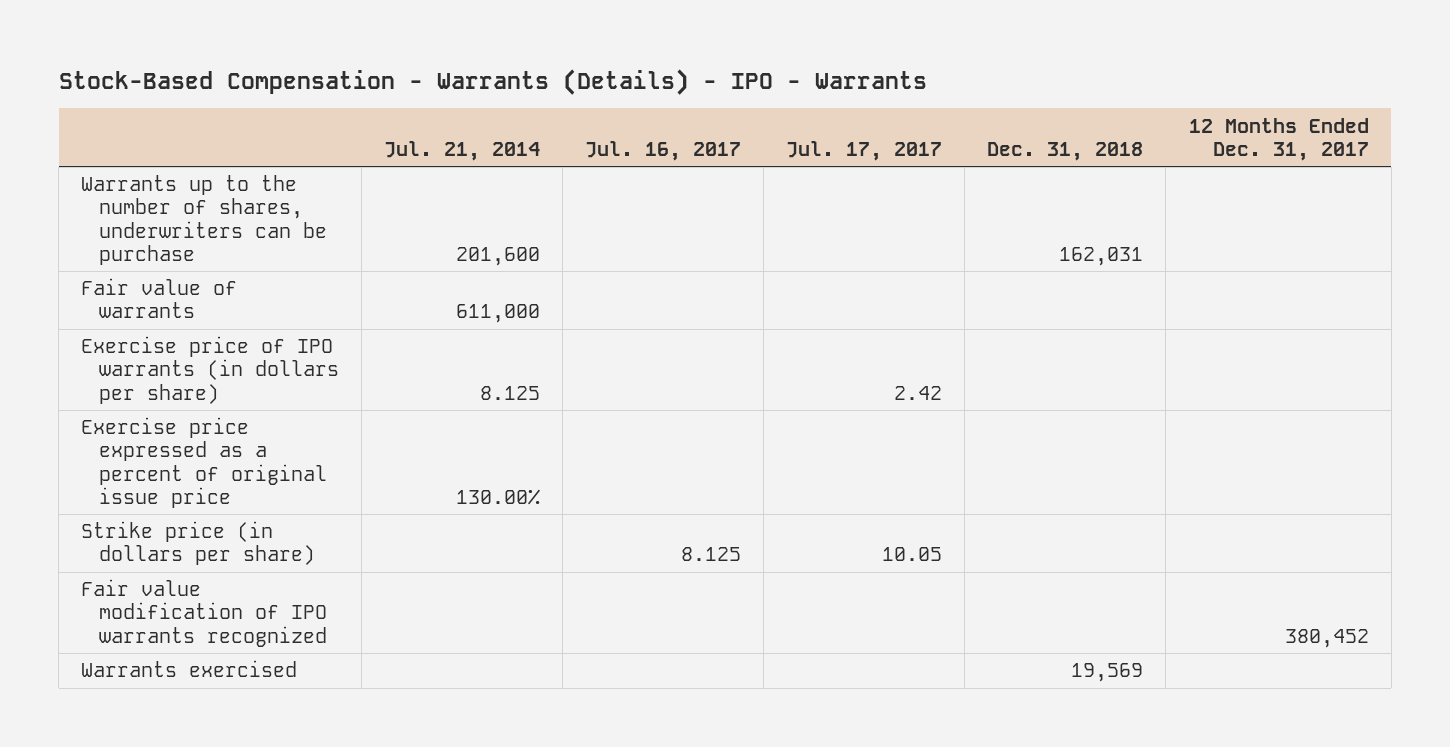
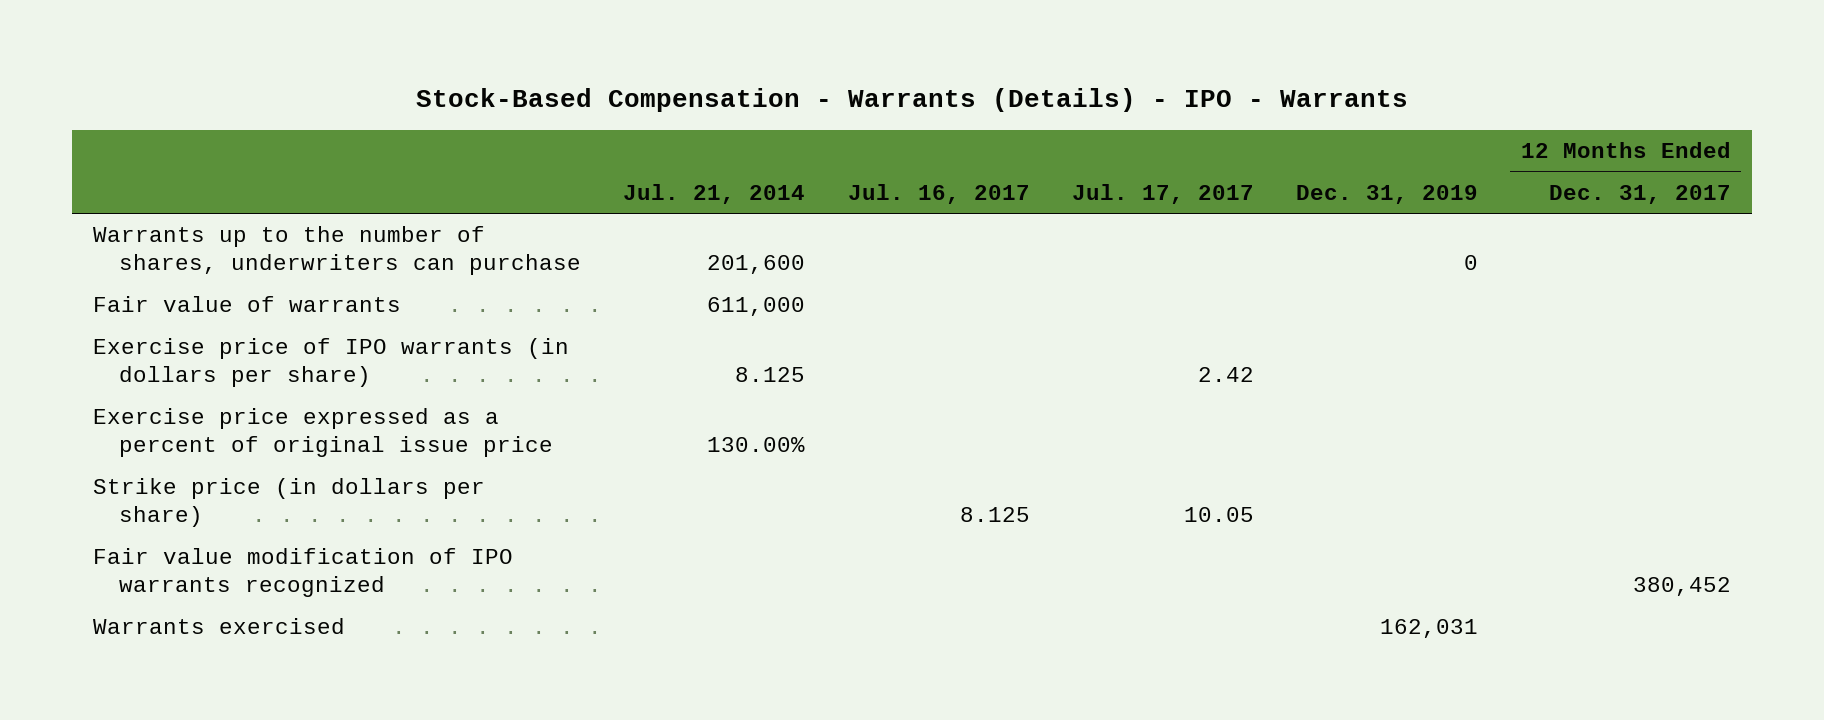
- | Jul. 21, 2014 | Jul. 16, 2017 | Jul. 17, 2017 | Dec. 31, 2018 | 12 Months Ended Dec. 31, 2017
+ | Jul. 21, 2014 | Jul. 16, 2017 | Jul. 17, 2017 | Dec. 31, 2019 | 12 Months Ended Dec. 31, 2017
- Warrants up to the number of shares, underwriters can be purchase | 201,600 | | | 162,031 |
+ Warrants up to the number of shares, underwriters can purchase | 201,600 | | | 0 |

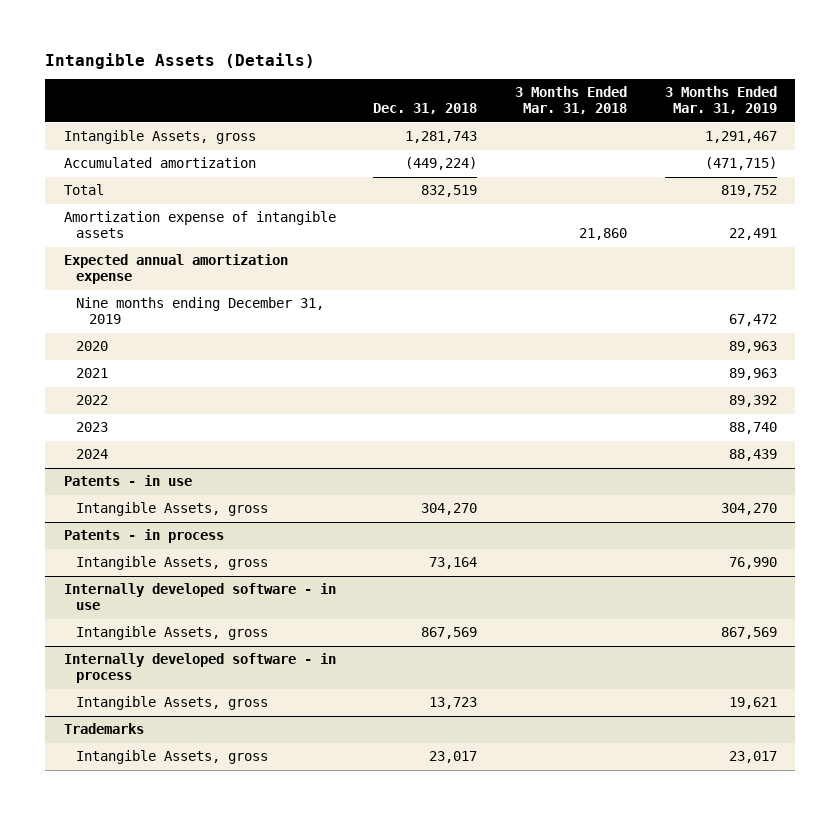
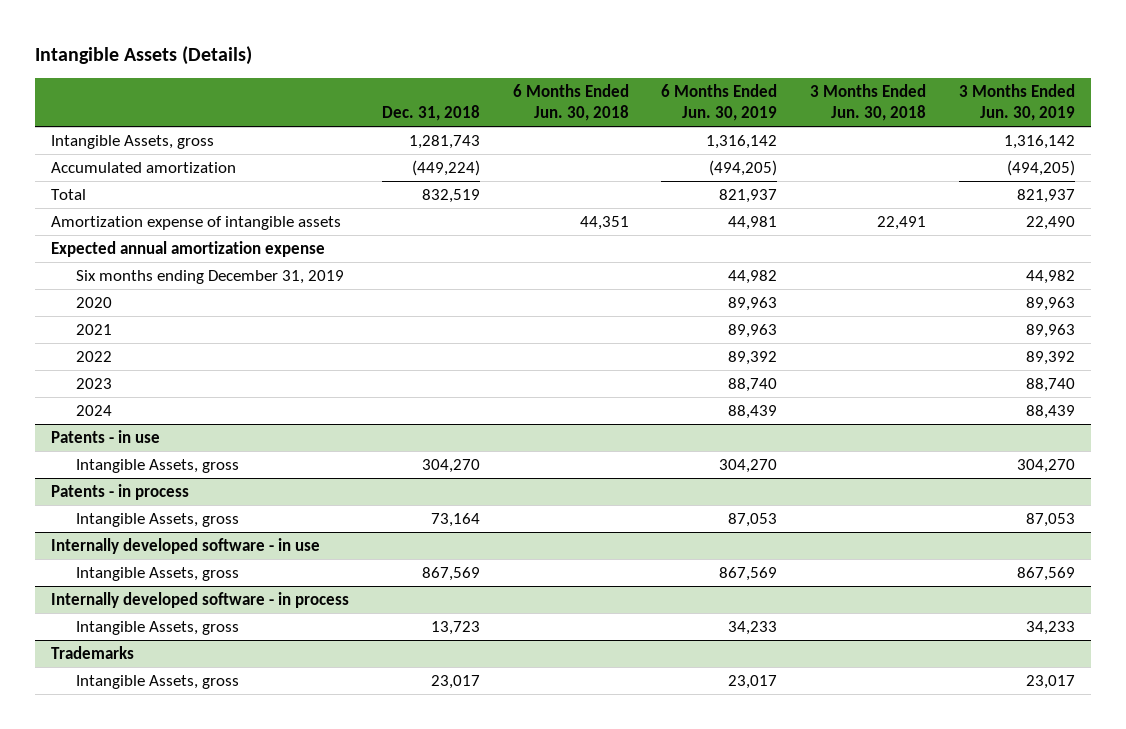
- | Dec. 31, 2018 | 3 Months Ended Mar. 31, 2018 | 3 Months Ended Mar. 31, 2019
+ | Dec. 31, 2018 | 6 Months Ended Jun. 30, 2018 | 6 Months Ended Jun. 30, 2019 | 3 Months Ended Jun. 30, 2018 | 3 Months Ended Jun. 30, 2019
- Nine months ending December 31, 2019 | | | 67,472
+ Six months ending December 31, 2019 | | | 44,982 | | 44,982

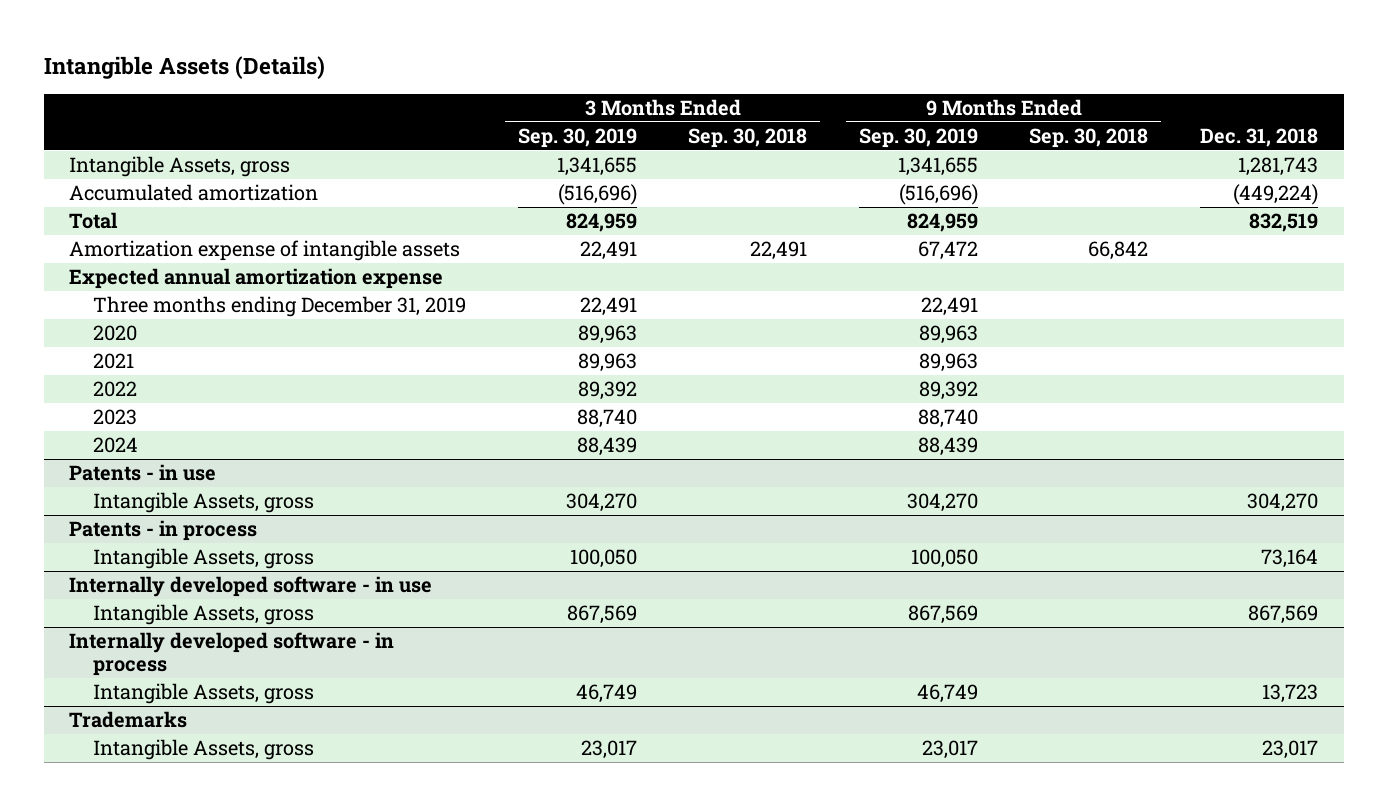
- | Dec. 31, 2018 | 6 Months Ended Jun. 30, 2018 | 6 Months Ended Jun. 30, 2019 | 3 Months Ended Jun. 30, 2018 | 3 Months Ended Jun. 30, 2019
+ | 3 Months Ended Sep. 30, 2019 | 3 Months Ended Sep. 30, 2018 | 9 Months Ended Sep. 30, 2019 | 9 Months Ended Sep. 30, 2018 | Dec. 31, 2018
- Six months ending December 31, 2019 | | | 44,982 | | 44,982
+ Three months ending December 31, 2019 | 22,491 | | 22,491 | |

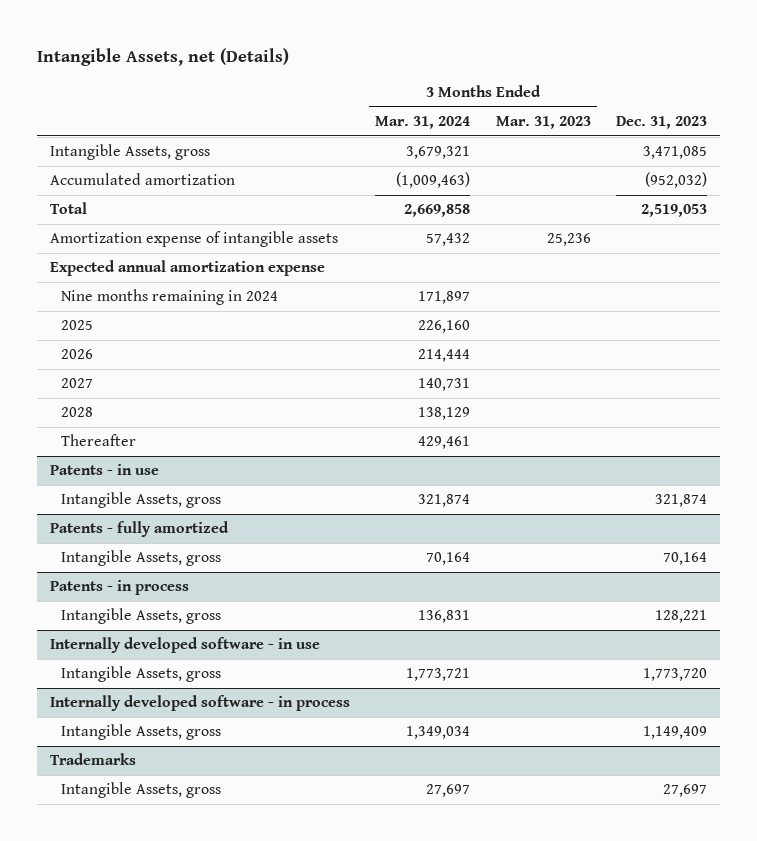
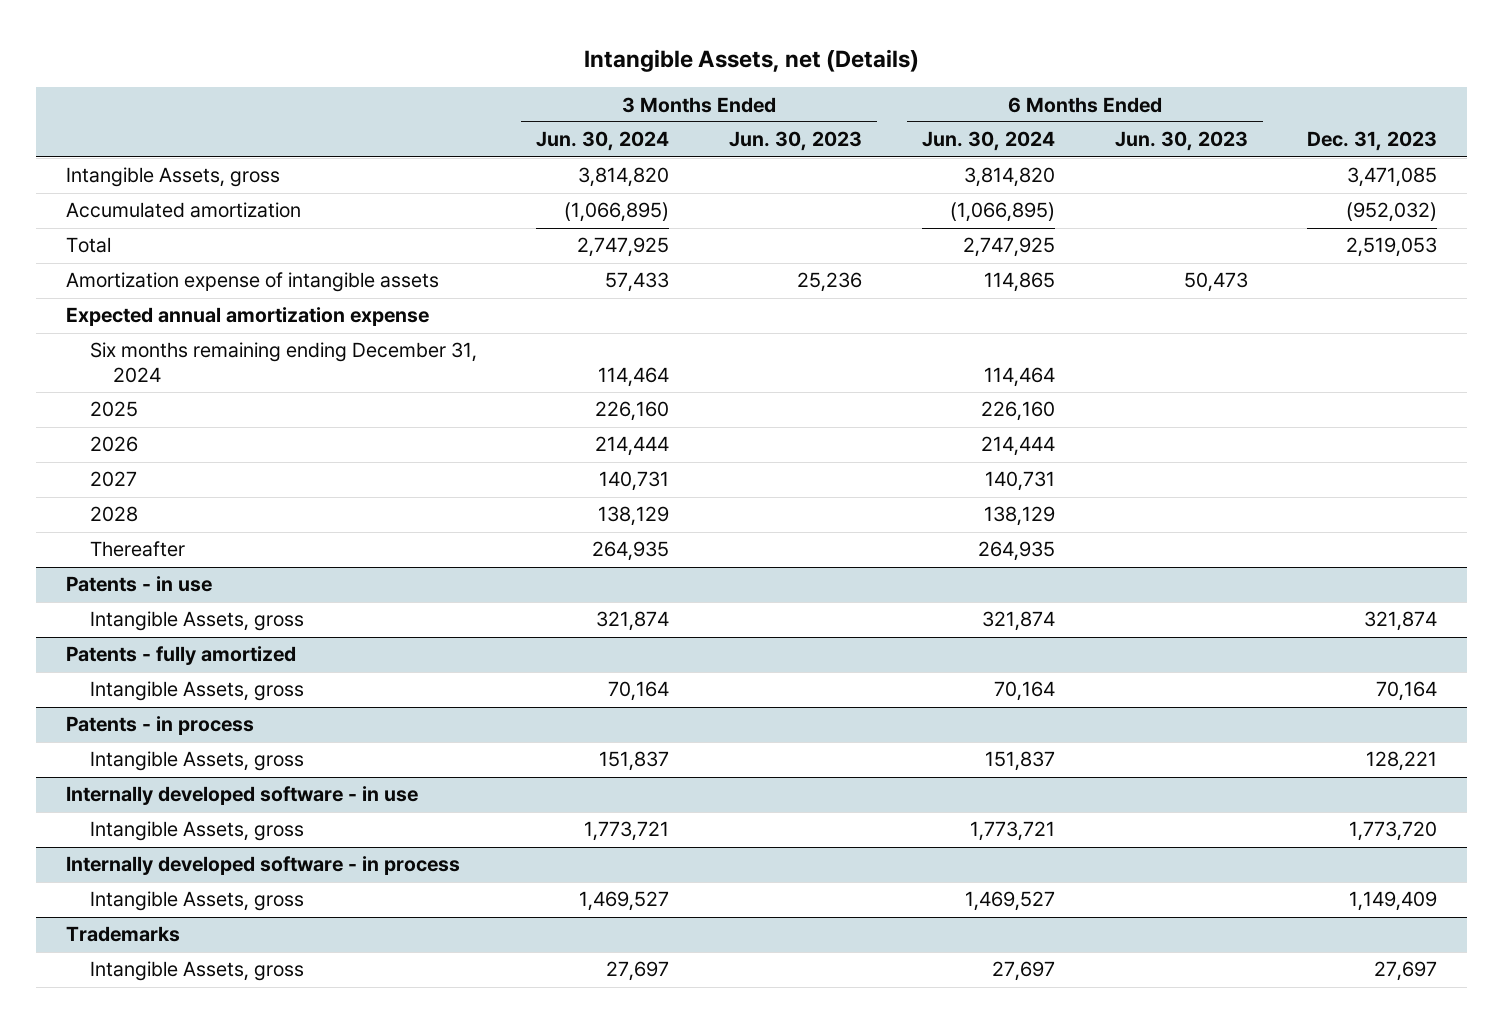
- | 3 Months Ended Mar. 31, 2024 | 3 Months Ended Mar. 31, 2023 | Dec. 31, 2023
+ | 3 Months Ended Jun. 30, 2024 | 3 Months Ended Jun. 30, 2023 | 6 Months Ended Jun. 30, 2024 | 6 Months Ended Jun. 30, 2023 | Dec. 31, 2023
- Nine months remaining in 2024 | 171,897 | |
+ Six months remaining ending December 31, 2024 | 114,464 | | 114,464 | |

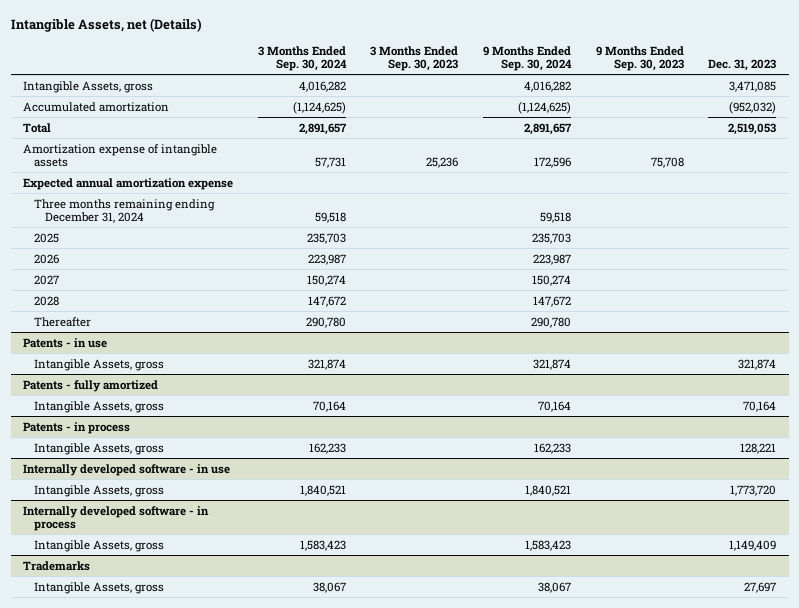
- | 3 Months Ended Jun. 30, 2024 | 3 Months Ended Jun. 30, 2023 | 6 Months Ended Jun. 30, 2024 | 6 Months Ended Jun. 30, 2023 | Dec. 31, 2023
+ | 3 Months Ended Sep. 30, 2024 | 3 Months Ended Sep. 30, 2023 | 9 Months Ended Sep. 30, 2024 | 9 Months Ended Sep. 30, 2023 | Dec. 31, 2023
- Six months remaining ending December 31, 2024 | 114,464 | | 114,464 | |
+ Three months remaining ending December 31, 2024 | 59,518 | | 59,518 | |

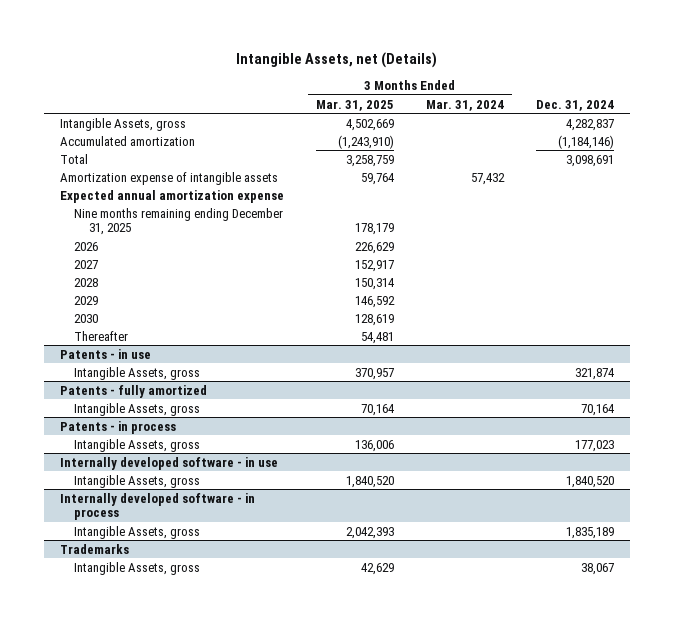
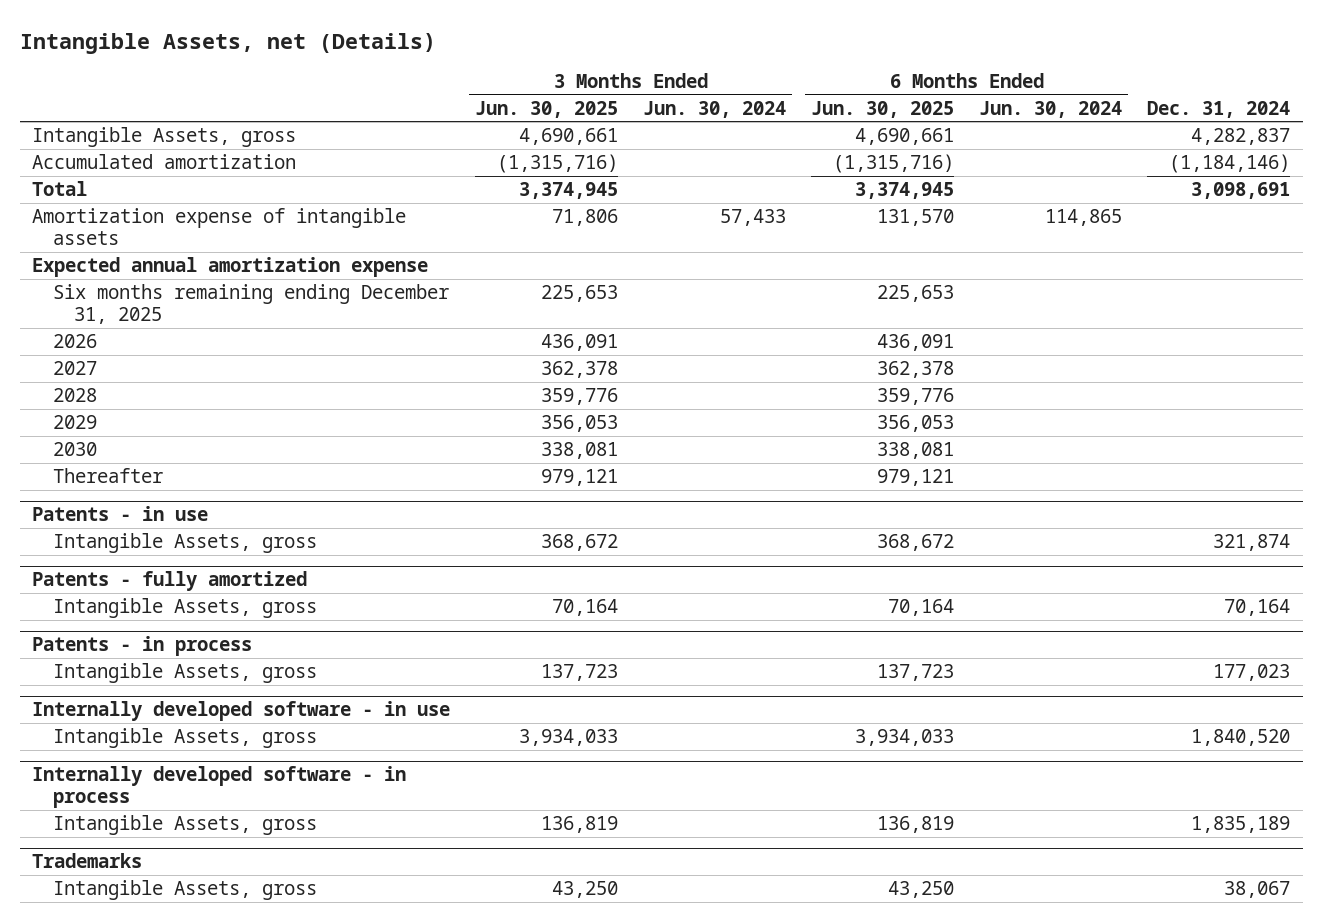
- | 3 Months Ended Mar. 31, 2025 | 3 Months Ended Mar. 31, 2024 | Dec. 31, 2024
+ | 3 Months Ended Jun. 30, 2025 | 3 Months Ended Jun. 30, 2024 | 6 Months Ended Jun. 30, 2025 | 6 Months Ended Jun. 30, 2024 | Dec. 31, 2024
- Nine months remaining ending December 31, 2025 | 178,179 | |
+ Six months remaining ending December 31, 2025 | 225,653 | | 225,653 | |

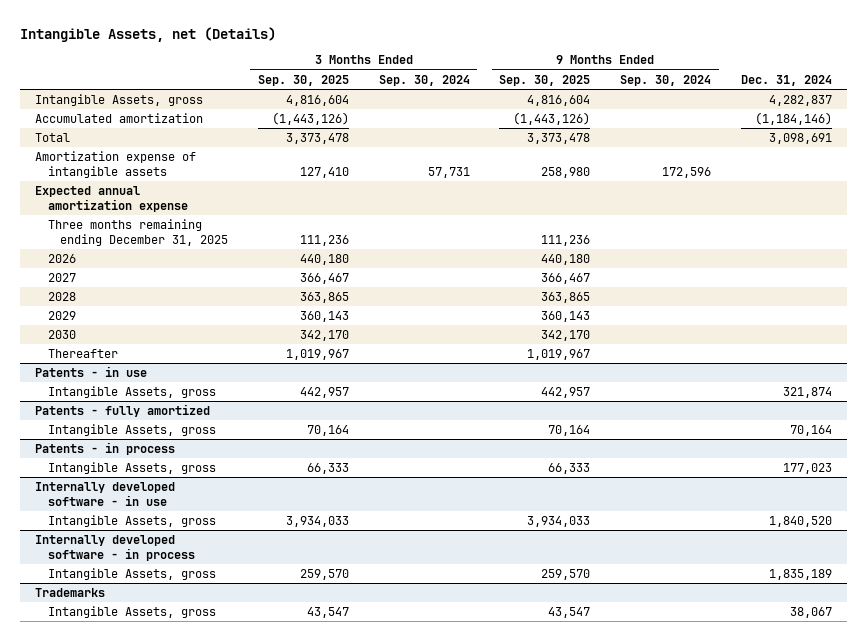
- | 3 Months Ended Jun. 30, 2025 | 3 Months Ended Jun. 30, 2024 | 6 Months Ended Jun. 30, 2025 | 6 Months Ended Jun. 30, 2024 | Dec. 31, 2024
+ | 3 Months Ended Sep. 30, 2025 | 3 Months Ended Sep. 30, 2024 | 9 Months Ended Sep. 30, 2025 | 9 Months Ended Sep. 30, 2024 | Dec. 31, 2024
- Six months remaining ending December 31, 2025 | 225,653 | | 225,653 | |
+ Three months remaining ending December 31, 2025 | 111,236 | | 111,236 | |

